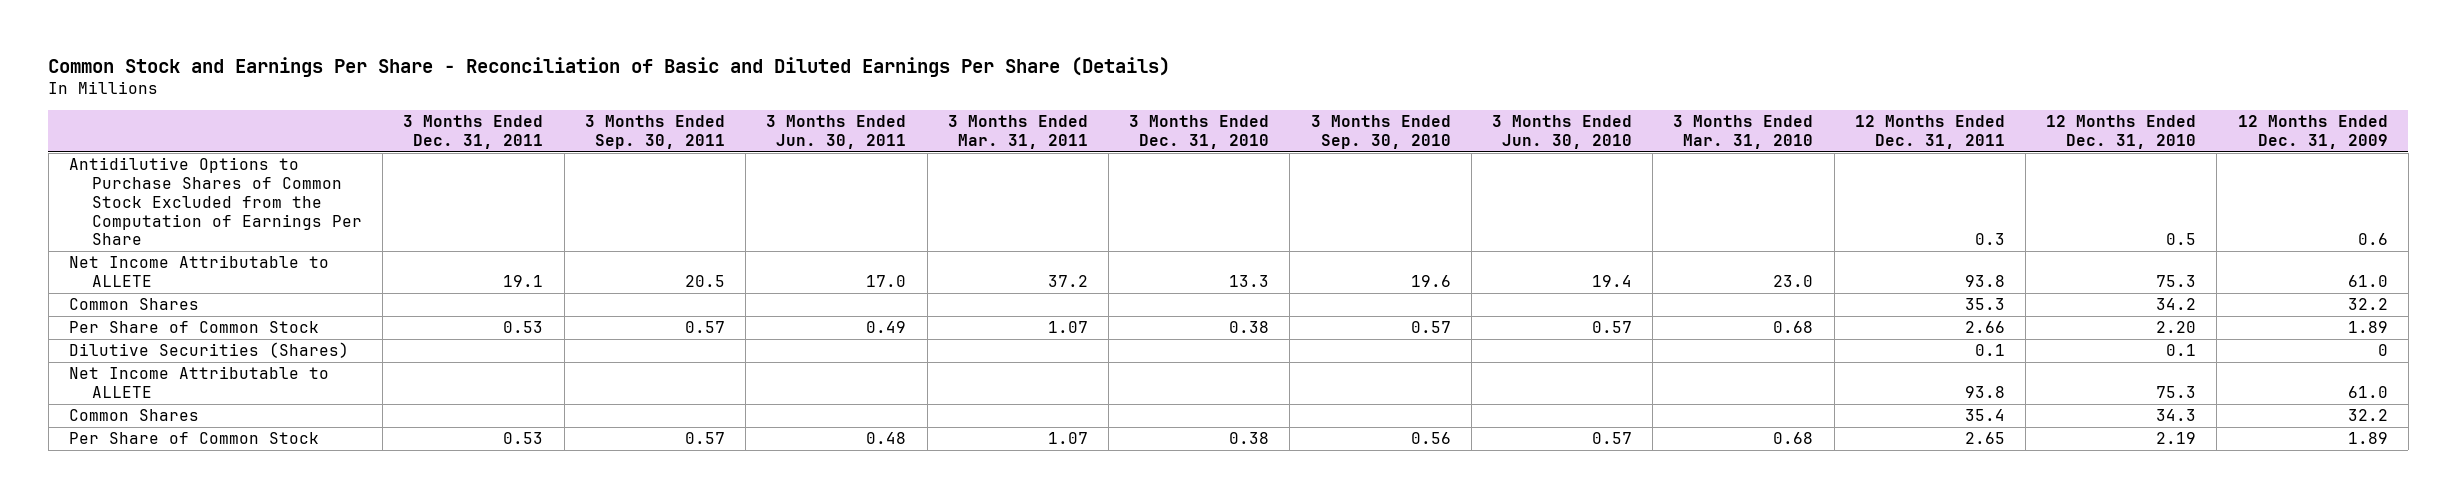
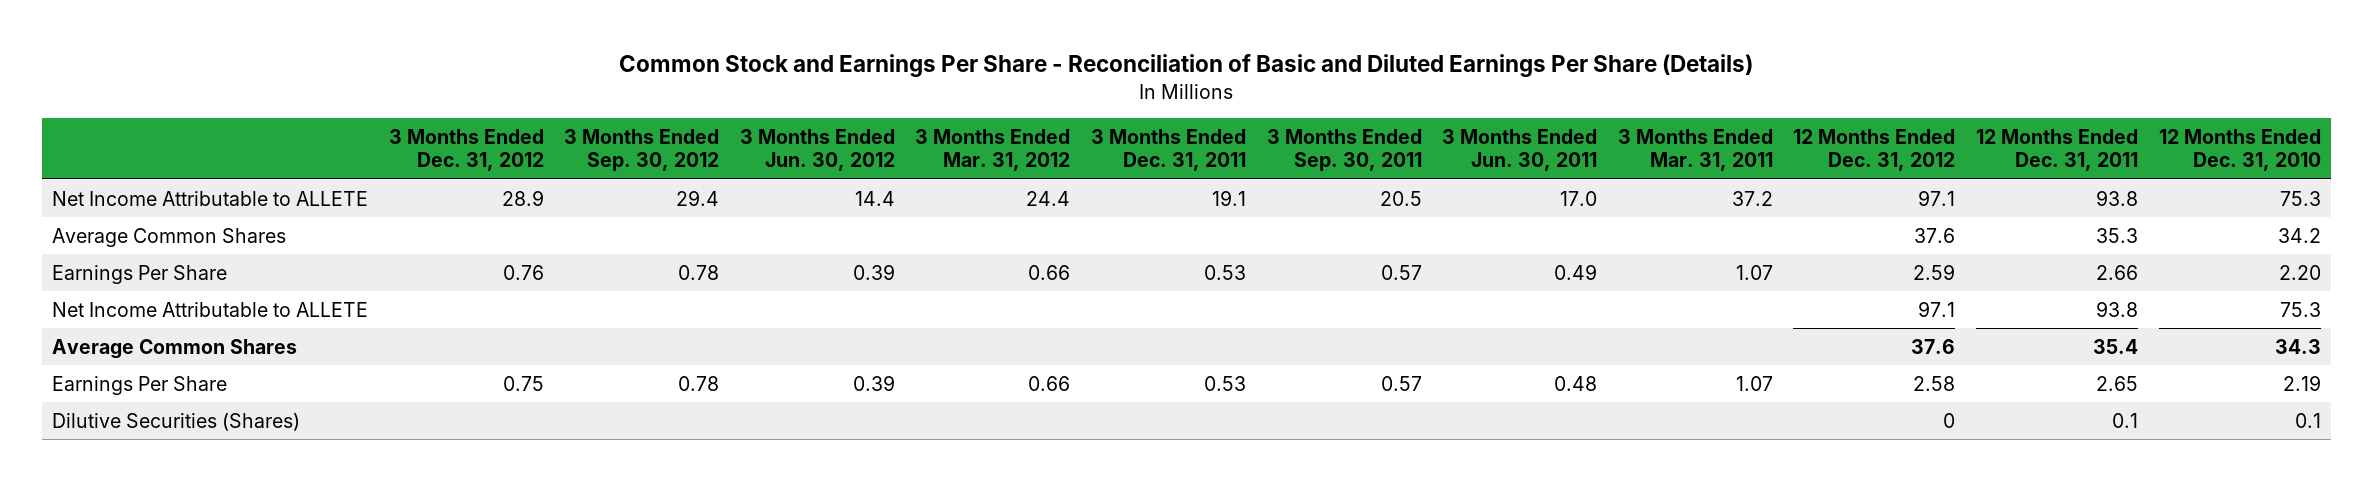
- | 3 Months Ended Dec. 31, 2011 | 3 Months Ended Sep. 30, 2011 | 3 Months Ended Jun. 30, 2011 | 3 Months Ended Mar. 31, 2011 | 3 Months Ended Dec. 31, 2010 | 3 Months Ended Sep. 30, 2010 | 3 Months Ended Jun. 30, 2010 | 3 Months Ended Mar. 31, 2010 | 12 Months Ended Dec. 31, 2011 | 12 Months Ended Dec. 31, 2010 | 12 Months Ended Dec. 31, 2009
+ | 3 Months Ended Dec. 31, 2012 | 3 Months Ended Sep. 30, 2012 | 3 Months Ended Jun. 30, 2012 | 3 Months Ended Mar. 31, 2012 | 3 Months Ended Dec. 31, 2011 | 3 Months Ended Sep. 30, 2011 | 3 Months Ended Jun. 30, 2011 | 3 Months Ended Mar. 31, 2011 | 12 Months Ended Dec. 31, 2012 | 12 Months Ended Dec. 31, 2011 | 12 Months Ended Dec. 31, 2010
- Antidilutive Options to Purchase Shares of Common Stock Excluded from the Computation of Earnings Per Share | | | | | | | | | 0.3 | 0.5 | 0.6
- Common Shares | | | | | | | | | 35.3 | 34.2 | 32.2
- Per Share of Common Stock | 0.53 | 0.57 | 0.49 | 1.07 | 0.38 | 0.57 | 0.57 | 0.68 | 2.66 | 2.20 | 1.89
+ Average Common Shares | | | | | | | | | 37.6 | 35.3 | 34.2
+ Earnings Per Share | 0.76 | 0.78 | 0.39 | 0.66 | 0.53 | 0.57 | 0.49 | 1.07 | 2.59 | 2.66 | 2.20
- Common Shares | | | | | | | | | 35.4 | 34.3 | 32.2
- Per Share of Common Stock | 0.53 | 0.57 | 0.48 | 1.07 | 0.38 | 0.56 | 0.57 | 0.68 | 2.65 | 2.19 | 1.89
+ Average Common Shares | | | | | | | | | 37.6 | 35.4 | 34.3
+ Earnings Per Share | 0.75 | 0.78 | 0.39 | 0.66 | 0.53 | 0.57 | 0.48 | 1.07 | 2.58 | 2.65 | 2.19
moved down: Dilutive Securities (Shares) | | | | | | | | | 0 | 0.1 | 0.1

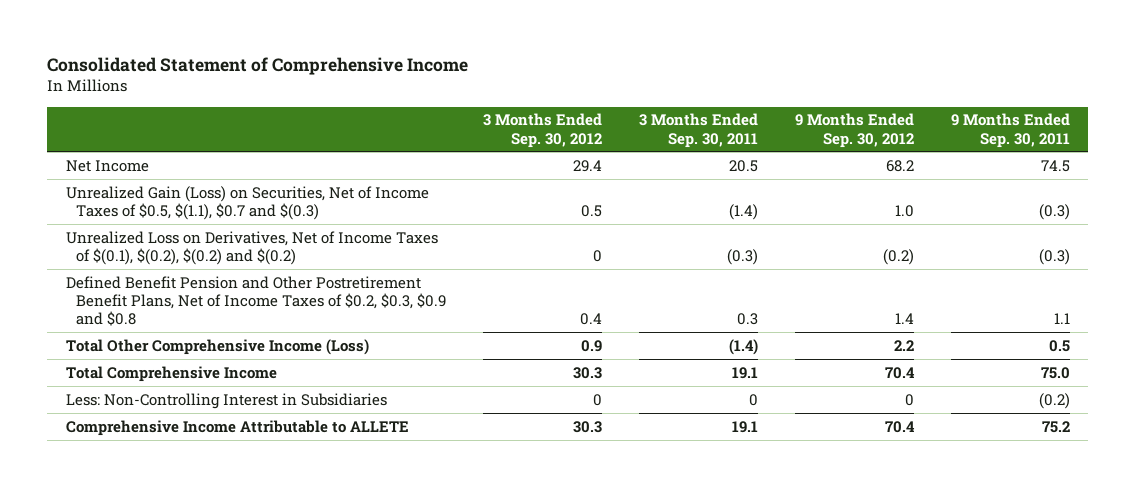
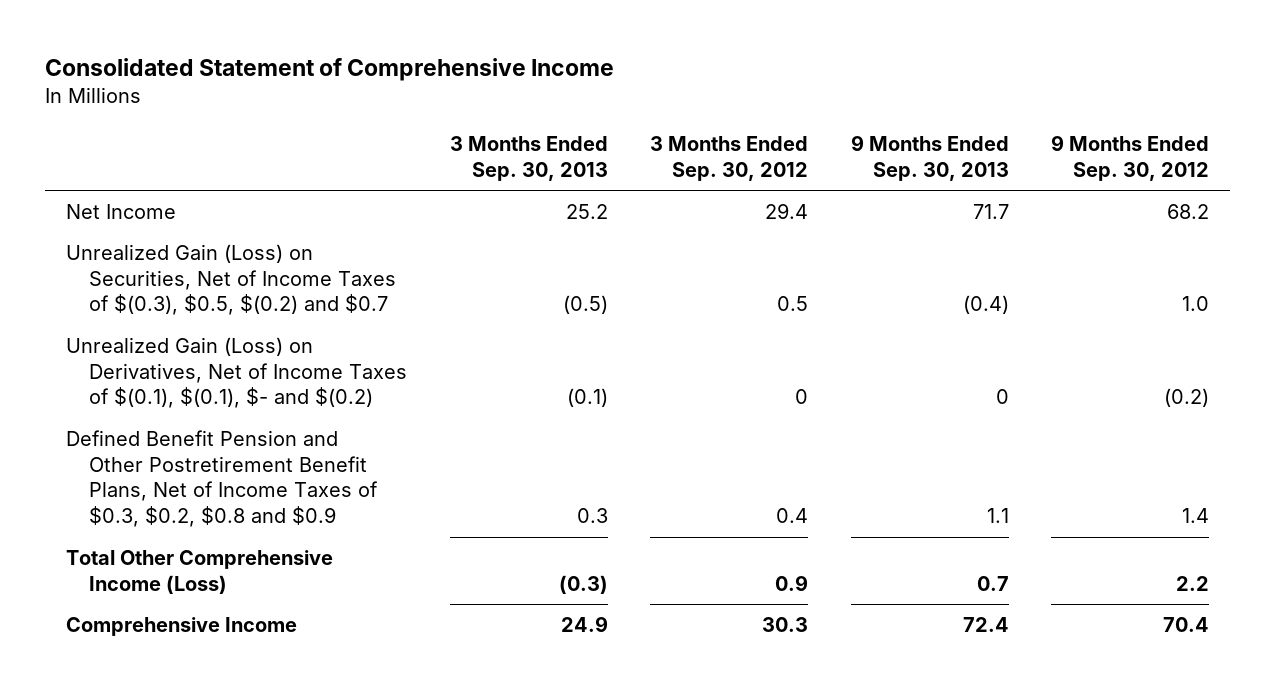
- | 3 Months Ended Sep. 30, 2012 | 3 Months Ended Sep. 30, 2011 | 9 Months Ended Sep. 30, 2012 | 9 Months Ended Sep. 30, 2011
+ | 3 Months Ended Sep. 30, 2013 | 3 Months Ended Sep. 30, 2012 | 9 Months Ended Sep. 30, 2013 | 9 Months Ended Sep. 30, 2012
- Unrealized Gain (Loss) on Securities, Net of Income Taxes of $0.5, $(1.1), $0.7 and $(0.3) | 0.5 | (1.4) | 1.0 | (0.3)
- Unrealized Loss on Derivatives, Net of Income Taxes of $(0.1), $(0.2), $(0.2) and $(0.2) | 0 | (0.3) | (0.2) | (0.3)
- Defined Benefit Pension and Other Postretirement Benefit Plans, Net of Income Taxes of $0.2, $0.3, $0.9 and $0.8 | 0.4 | 0.3 | 1.4 | 1.1
+ Unrealized Gain (Loss) on Securities, Net of Income Taxes of $(0.3), $0.5, $(0.2) and $0.7 | (0.5) | 0.5 | (0.4) | 1.0
+ Unrealized Gain (Loss) on Derivatives, Net of Income Taxes of $(0.1), $(0.1), $- and $(0.2) | (0.1) | 0 | 0 | (0.2)
+ Defined Benefit Pension and Other Postretirement Benefit Plans, Net of Income Taxes of $0.3, $0.2, $0.8 and $0.9 | 0.3 | 0.4 | 1.1 | 1.4
- Total Comprehensive Income | 30.3 | 19.1 | 70.4 | 75.0
- Less: Non-Controlling Interest in Subsidiaries | 0 | 0 | 0 | (0.2)
- Comprehensive Income Attributable to ALLETE | 30.3 | 19.1 | 70.4 | 75.2
+ Comprehensive Income | 24.9 | 30.3 | 72.4 | 70.4

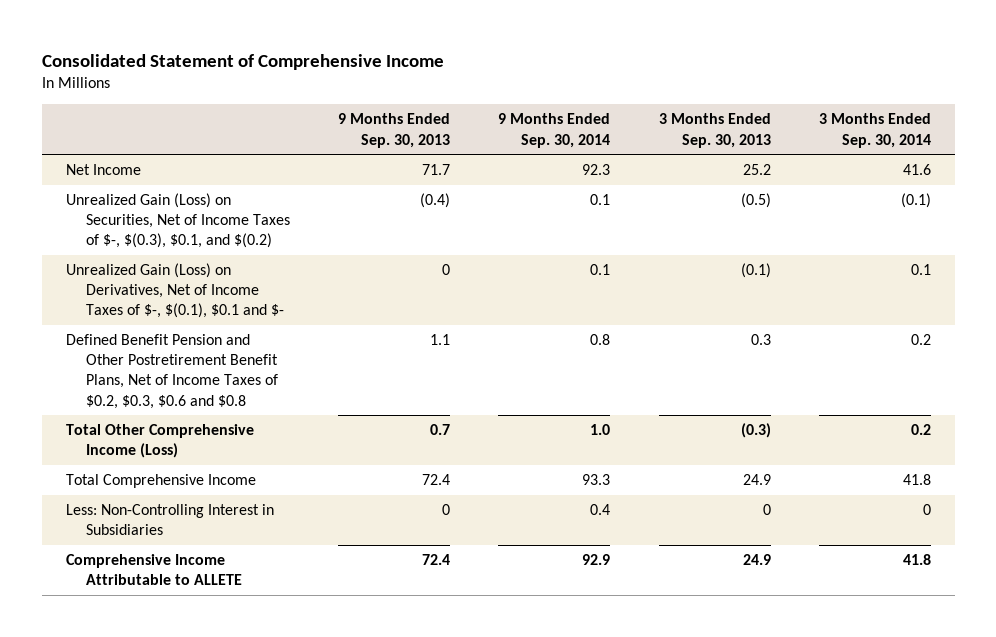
- | 3 Months Ended Sep. 30, 2013 | 3 Months Ended Sep. 30, 2012 | 9 Months Ended Sep. 30, 2013 | 9 Months Ended Sep. 30, 2012
+ | 9 Months Ended Sep. 30, 2013 | 9 Months Ended Sep. 30, 2014 | 3 Months Ended Sep. 30, 2013 | 3 Months Ended Sep. 30, 2014
- Unrealized Gain (Loss) on Securities, Net of Income Taxes of $(0.3), $0.5, $(0.2) and $0.7 | (0.5) | 0.5 | (0.4) | 1.0
- Unrealized Gain (Loss) on Derivatives, Net of Income Taxes of $(0.1), $(0.1), $- and $(0.2) | (0.1) | 0 | 0 | (0.2)
- Defined Benefit Pension and Other Postretirement Benefit Plans, Net of Income Taxes of $0.3, $0.2, $0.8 and $0.9 | 0.3 | 0.4 | 1.1 | 1.4
+ Unrealized Gain (Loss) on Securities, Net of Income Taxes of $-, $(0.3), $0.1, and $(0.2) | (0.4) | 0.1 | (0.5) | (0.1)
+ Unrealized Gain (Loss) on Derivatives, Net of Income Taxes of $-, $(0.1), $0.1 and $- | 0 | 0.1 | (0.1) | 0.1
+ Defined Benefit Pension and Other Postretirement Benefit Plans, Net of Income Taxes of $0.2, $0.3, $0.6 and $0.8 | 1.1 | 0.8 | 0.3 | 0.2
- Comprehensive Income | 24.9 | 30.3 | 72.4 | 70.4
+ Total Comprehensive Income | 72.4 | 93.3 | 24.9 | 41.8
+ Less: Non-Controlling Interest in Subsidiaries | 0 | 0.4 | 0 | 0
+ Comprehensive Income Attributable to ALLETE | 72.4 | 92.9 | 24.9 | 41.8

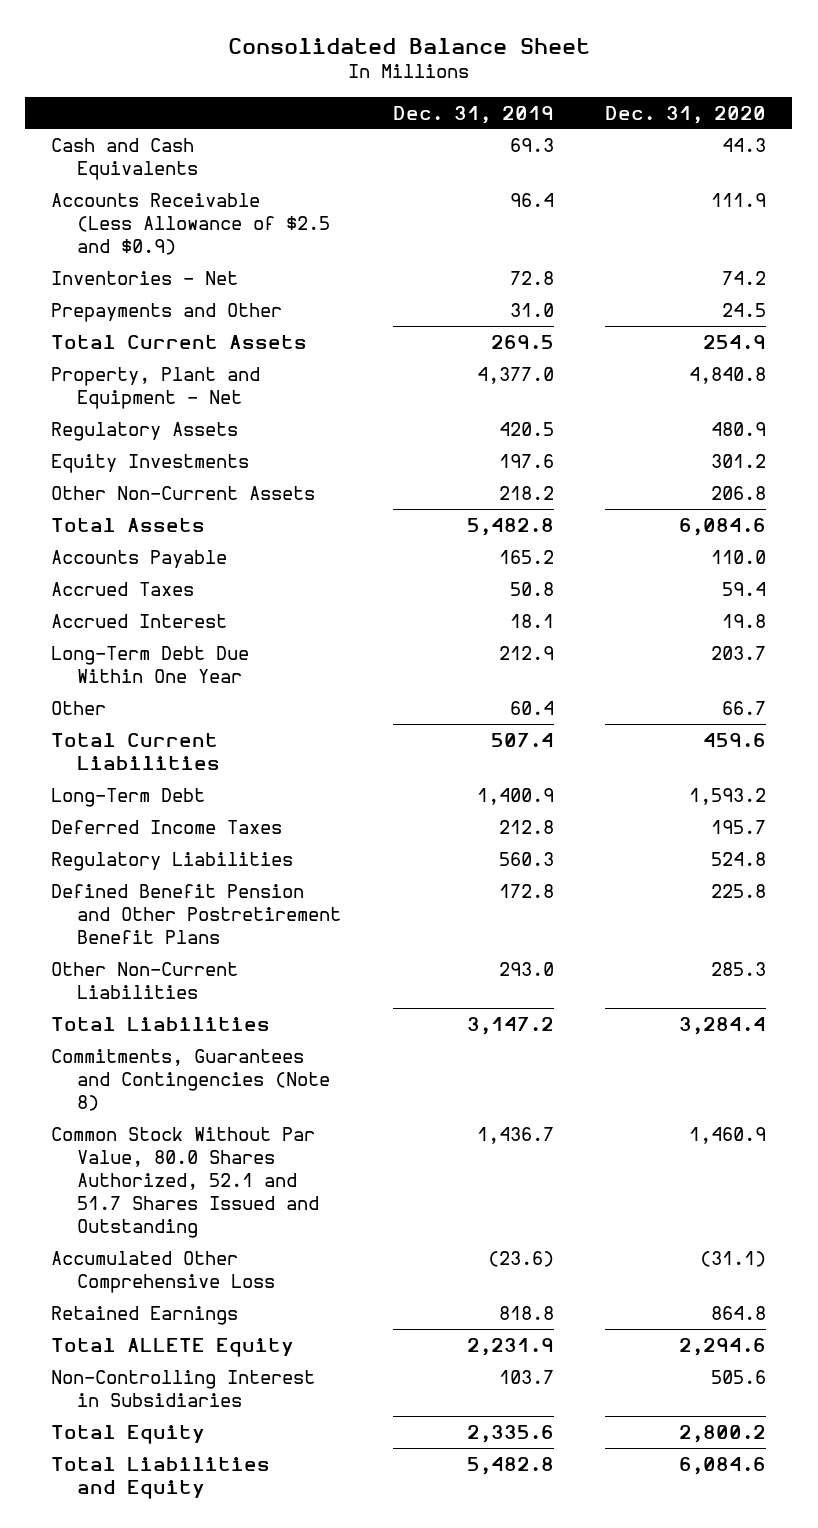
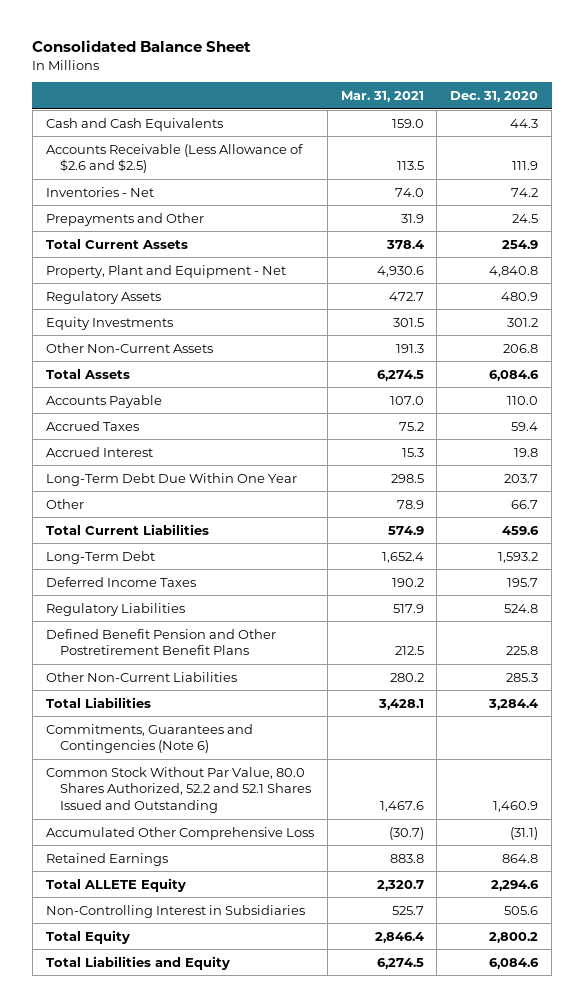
- | Dec. 31, 2019 | Dec. 31, 2020
+ | Mar. 31, 2021 | Dec. 31, 2020
- Accounts Receivable (Less Allowance of $2.5 and $0.9) | 96.4 | 111.9
+ Accounts Receivable (Less Allowance of $2.6 and $2.5) | 113.5 | 111.9
- Commitments, Guarantees and Contingencies (Note 8)
- Common Stock Without Par Value, 80.0 Shares Authorized, 52.1 and 51.7 Shares Issued and Outstanding | 1,436.7 | 1,460.9
+ Commitments, Guarantees and Contingencies (Note 6)
+ Common Stock Without Par Value, 80.0 Shares Authorized, 52.2 and 52.1 Shares Issued and Outstanding | 1,467.6 | 1,460.9

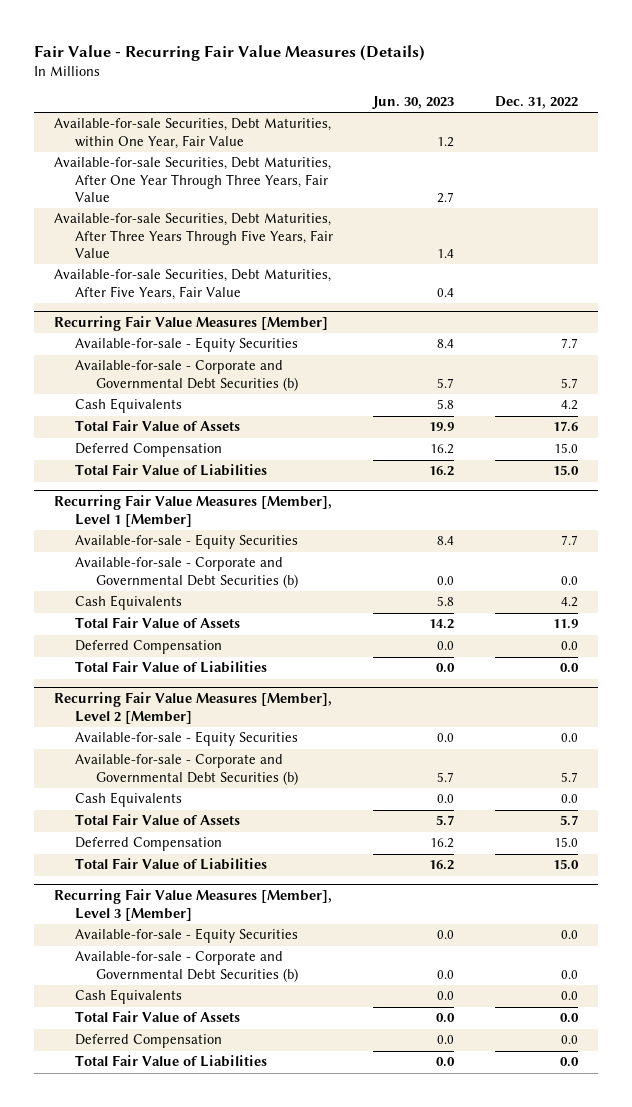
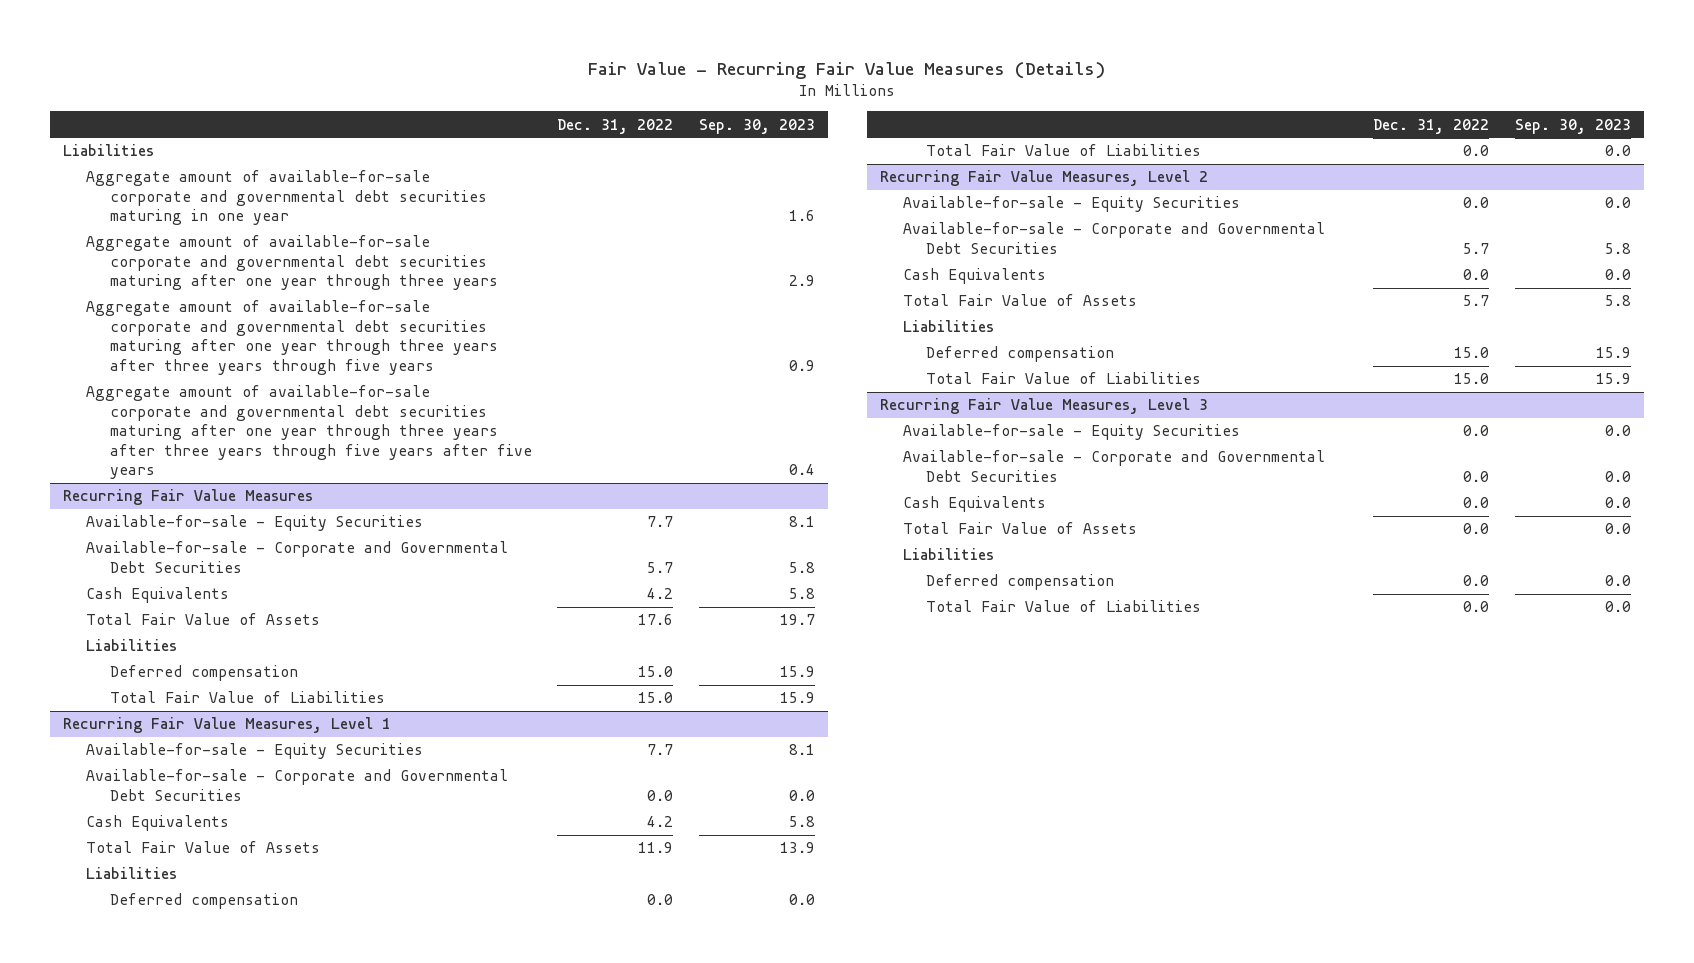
- | Jun. 30, 2023 | Dec. 31, 2022
+ | Dec. 31, 2022 | Sep. 30, 2023
- Available-for-sale Securities, Debt Maturities, within One Year, Fair Value | 1.2 |
- Available-for-sale Securities, Debt Maturities, After One Year Through Three Years, Fair Value | 2.7 |
- Available-for-sale Securities, Debt Maturities, After Three Years Through Five Years, Fair Value | 1.4 |
- Available-for-sale Securities, Debt Maturities, After Five Years, Fair Value | 0.4 |
- Recurring Fair Value Measures [Member]
+ Liabilities
+ Aggregate amount of available-for-sale corporate and governmental debt securities maturing in one year | | 1.6
+ Aggregate amount of available-for-sale corporate and governmental debt securities maturing after one year through three years | | 2.9
+ Aggregate amount of available-for-sale corporate and governmental debt securities maturing after one year through three years after three years through five years | | 0.9
+ Aggregate amount of available-for-sale corporate and governmental debt securities maturing after one year through three years after three years through five years after five years | | 0.4
+ Recurring Fair Value Measures
- Available-for-sale - Corporate and Governmental Debt Securities (b) | 5.7 | 5.7
+ Available-for-sale - Corporate and Governmental Debt Securities | 5.7 | 5.8
- Deferred Compensation | 16.2 | 15.0
+ Liabilities
+ Deferred compensation | 15.0 | 15.9
- Recurring Fair Value Measures [Member], Level 1 [Member]
+ Recurring Fair Value Measures, Level 1
- Available-for-sale - Corporate and Governmental Debt Securities (b) | 0.0 | 0.0
+ Available-for-sale - Corporate and Governmental Debt Securities | 0.0 | 0.0
- Deferred Compensation | 0.0 | 0.0
+ Liabilities
+ Deferred compensation | 0.0 | 0.0
- Recurring Fair Value Measures [Member], Level 2 [Member]
+ Recurring Fair Value Measures, Level 2
- Available-for-sale - Corporate and Governmental Debt Securities (b) | 5.7 | 5.7
+ Available-for-sale - Corporate and Governmental Debt Securities | 5.7 | 5.8
- Deferred Compensation | 16.2 | 15.0
+ Liabilities
+ Deferred compensation | 15.0 | 15.9
- Recurring Fair Value Measures [Member], Level 3 [Member]
+ Recurring Fair Value Measures, Level 3
- Available-for-sale - Corporate and Governmental Debt Securities (b) | 0.0 | 0.0
+ Available-for-sale - Corporate and Governmental Debt Securities | 0.0 | 0.0
- Deferred Compensation | 0.0 | 0.0
+ Liabilities
+ Deferred compensation | 0.0 | 0.0

